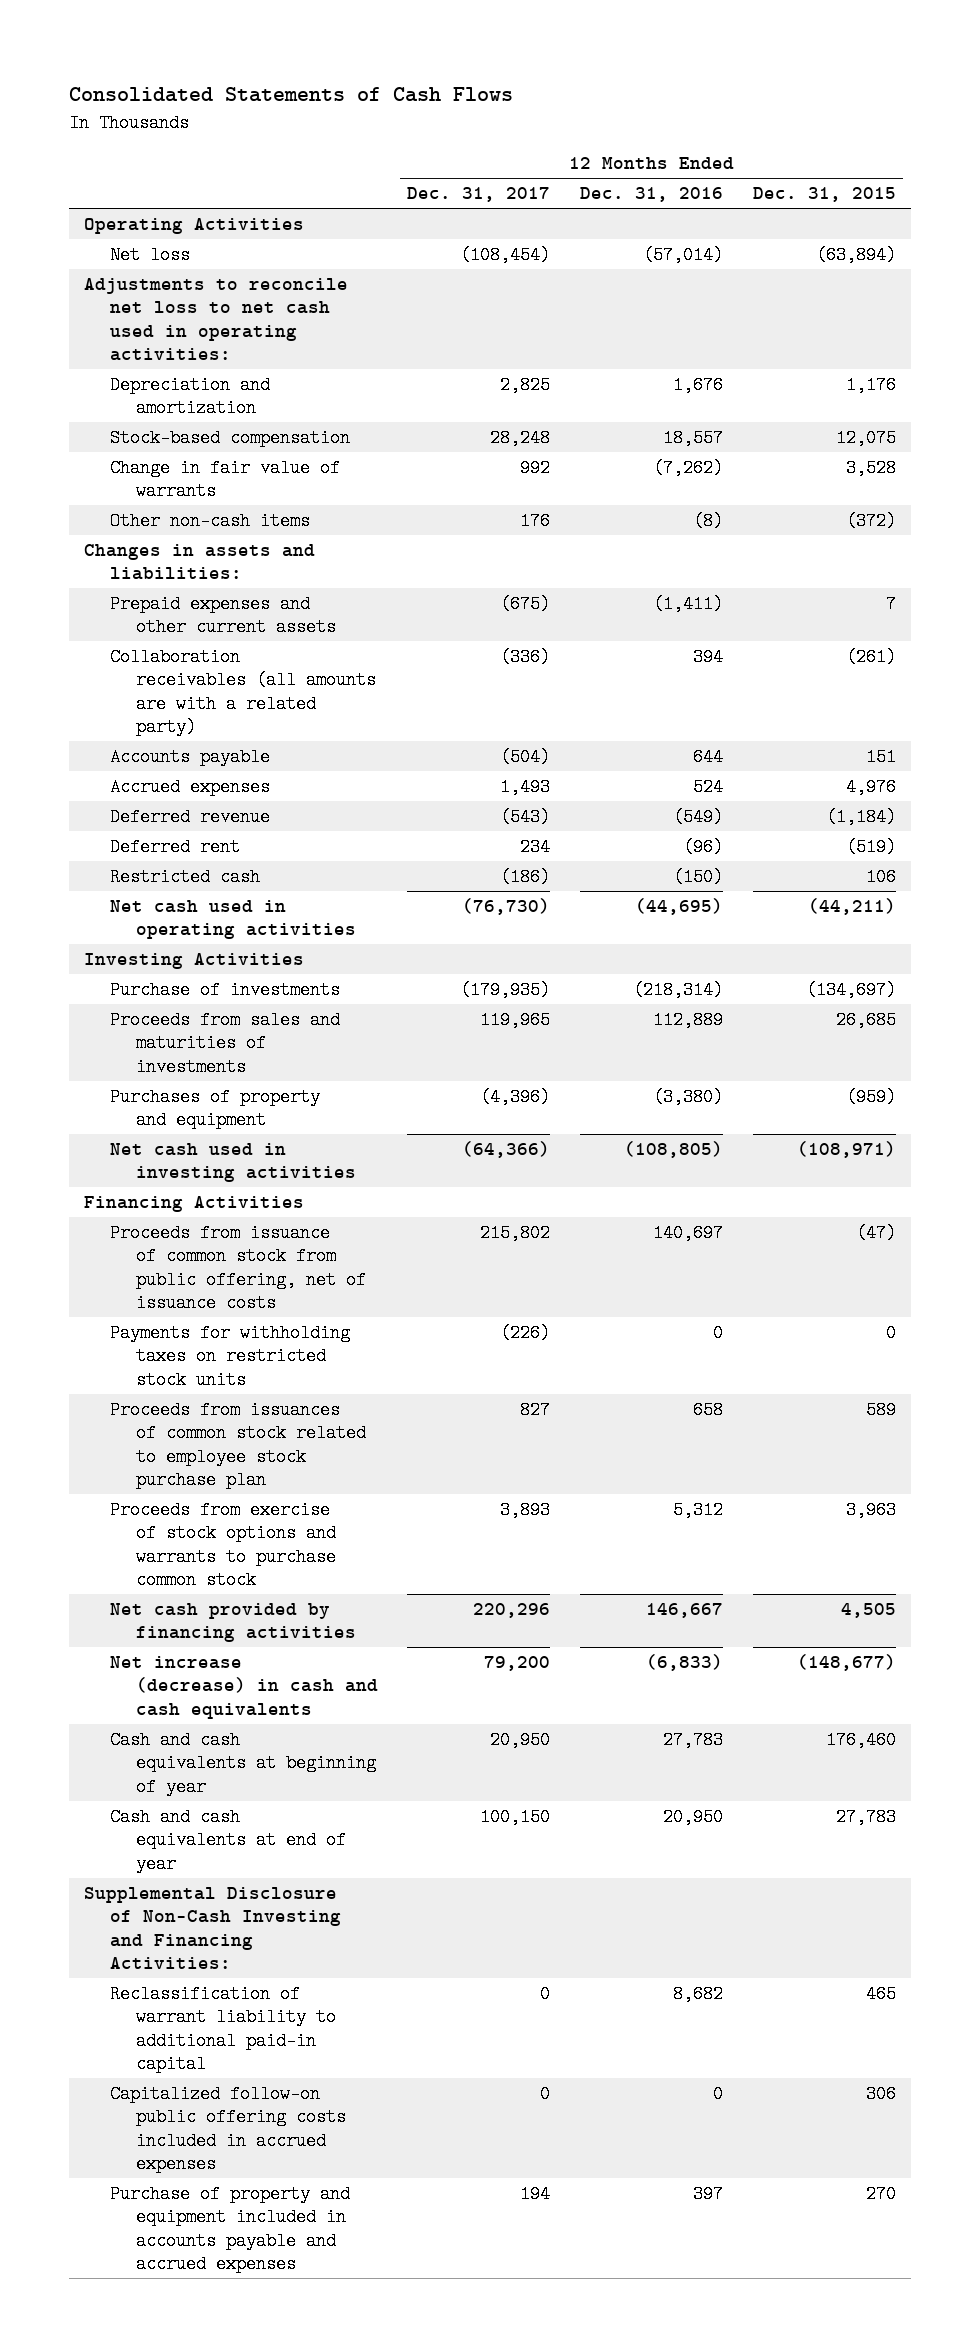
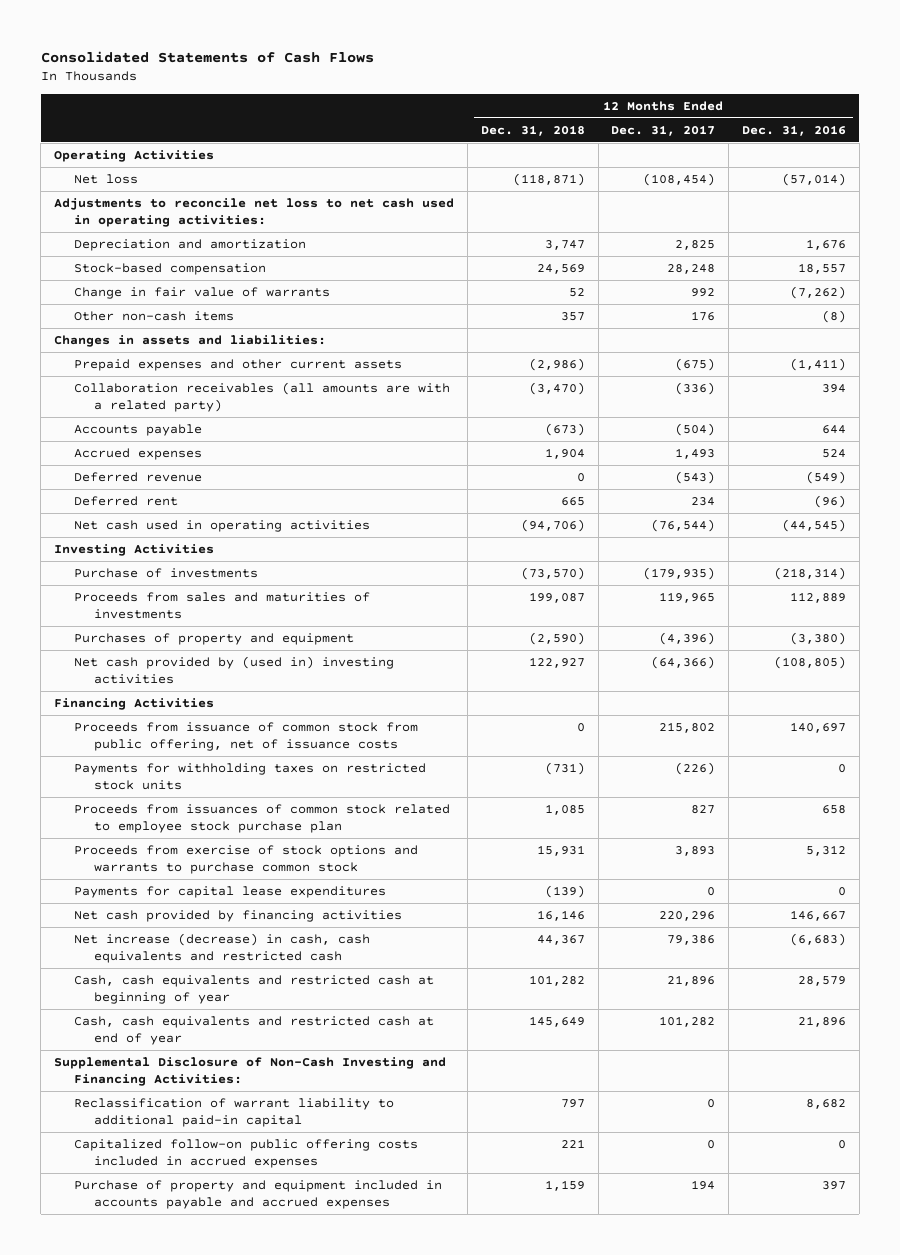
- | 12 Months Ended Dec. 31, 2017 | 12 Months Ended Dec. 31, 2016 | 12 Months Ended Dec. 31, 2015
+ | 12 Months Ended Dec. 31, 2018 | 12 Months Ended Dec. 31, 2017 | 12 Months Ended Dec. 31, 2016
- Restricted cash | (186) | (150) | 106
- Net cash used in operating activities | (76,730) | (44,695) | (44,211)
+ Net cash used in operating activities | (94,706) | (76,544) | (44,545)
- Net cash used in investing activities | (64,366) | (108,805) | (108,971)
+ Net cash provided by (used in) investing activities | 122,927 | (64,366) | (108,805)
+ Payments for capital lease expenditures | (139) | 0 | 0
- Net increase (decrease) in cash and cash equivalents | 79,200 | (6,833) | (148,677)
- Cash and cash equivalents at beginning of year | 20,950 | 27,783 | 176,460
- Cash and cash equivalents at end of year | 100,150 | 20,950 | 27,783
+ Net increase (decrease) in cash, cash equivalents and restricted cash | 44,367 | 79,386 | (6,683)
+ Cash, cash equivalents and restricted cash at beginning of year | 101,282 | 21,896 | 28,579
+ Cash, cash equivalents and restricted cash at end of year | 145,649 | 101,282 | 21,896

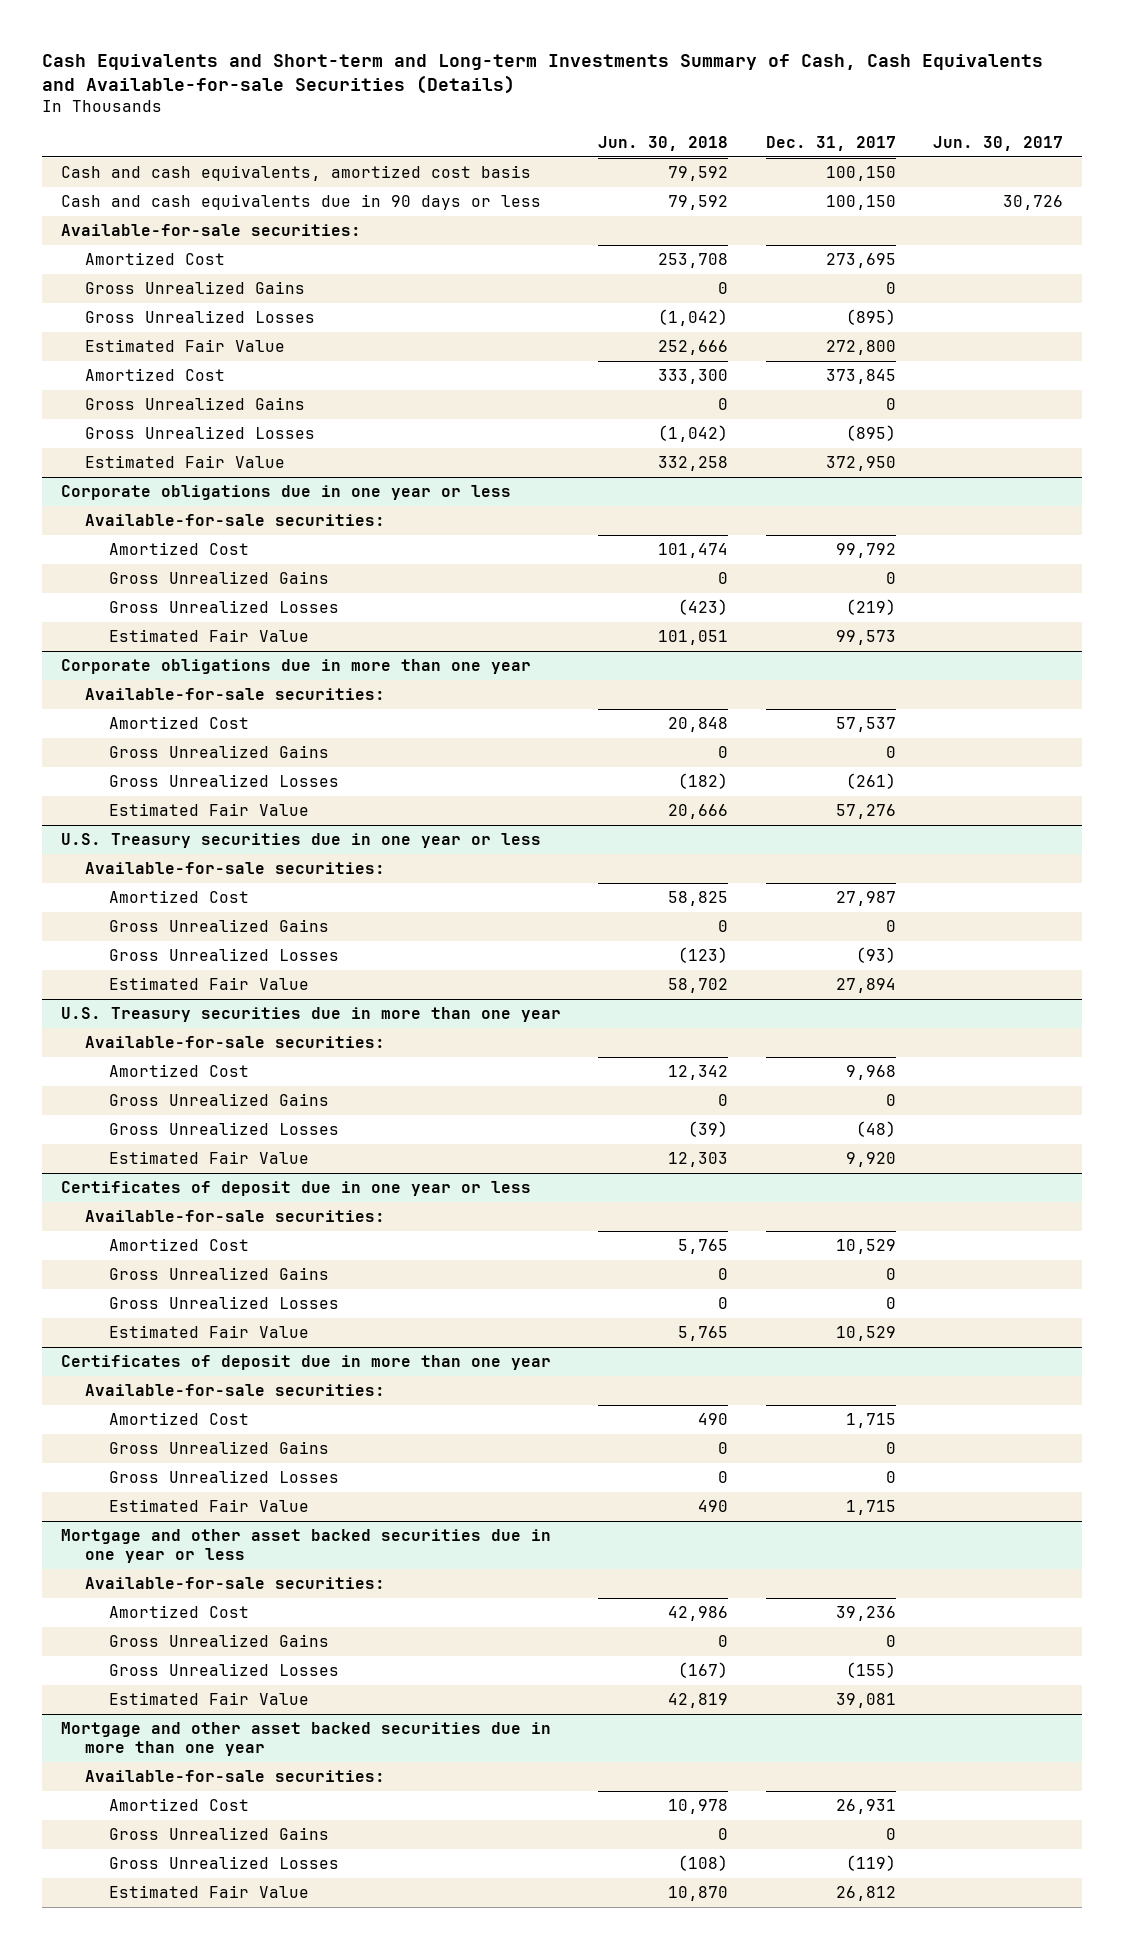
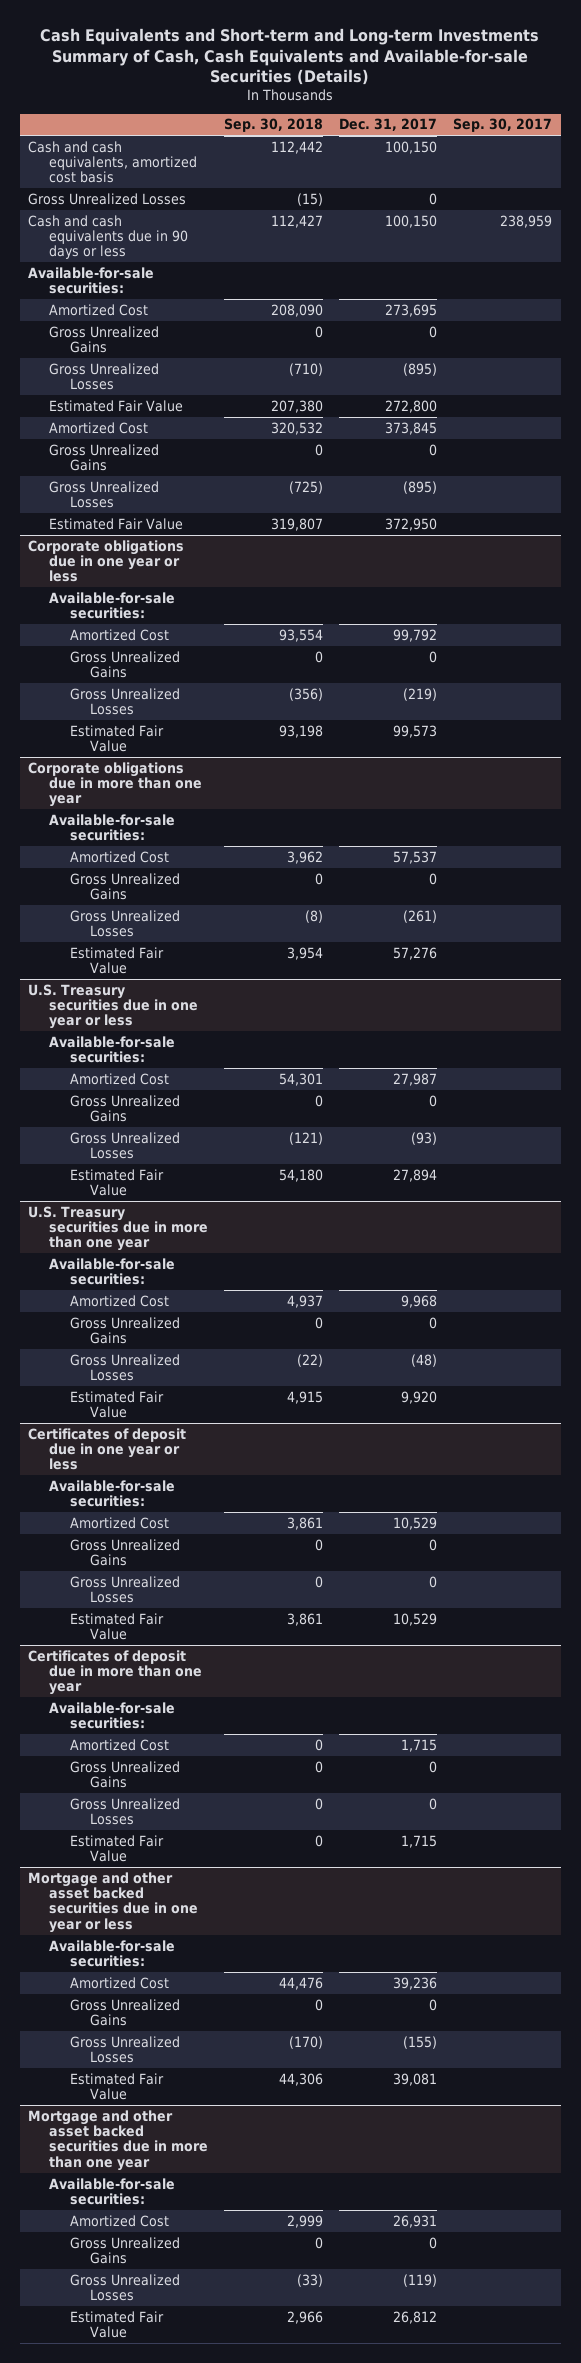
- | Jun. 30, 2018 | Dec. 31, 2017 | Jun. 30, 2017
+ | Sep. 30, 2018 | Dec. 31, 2017 | Sep. 30, 2017
+ Gross Unrealized Losses | (15) | 0 |

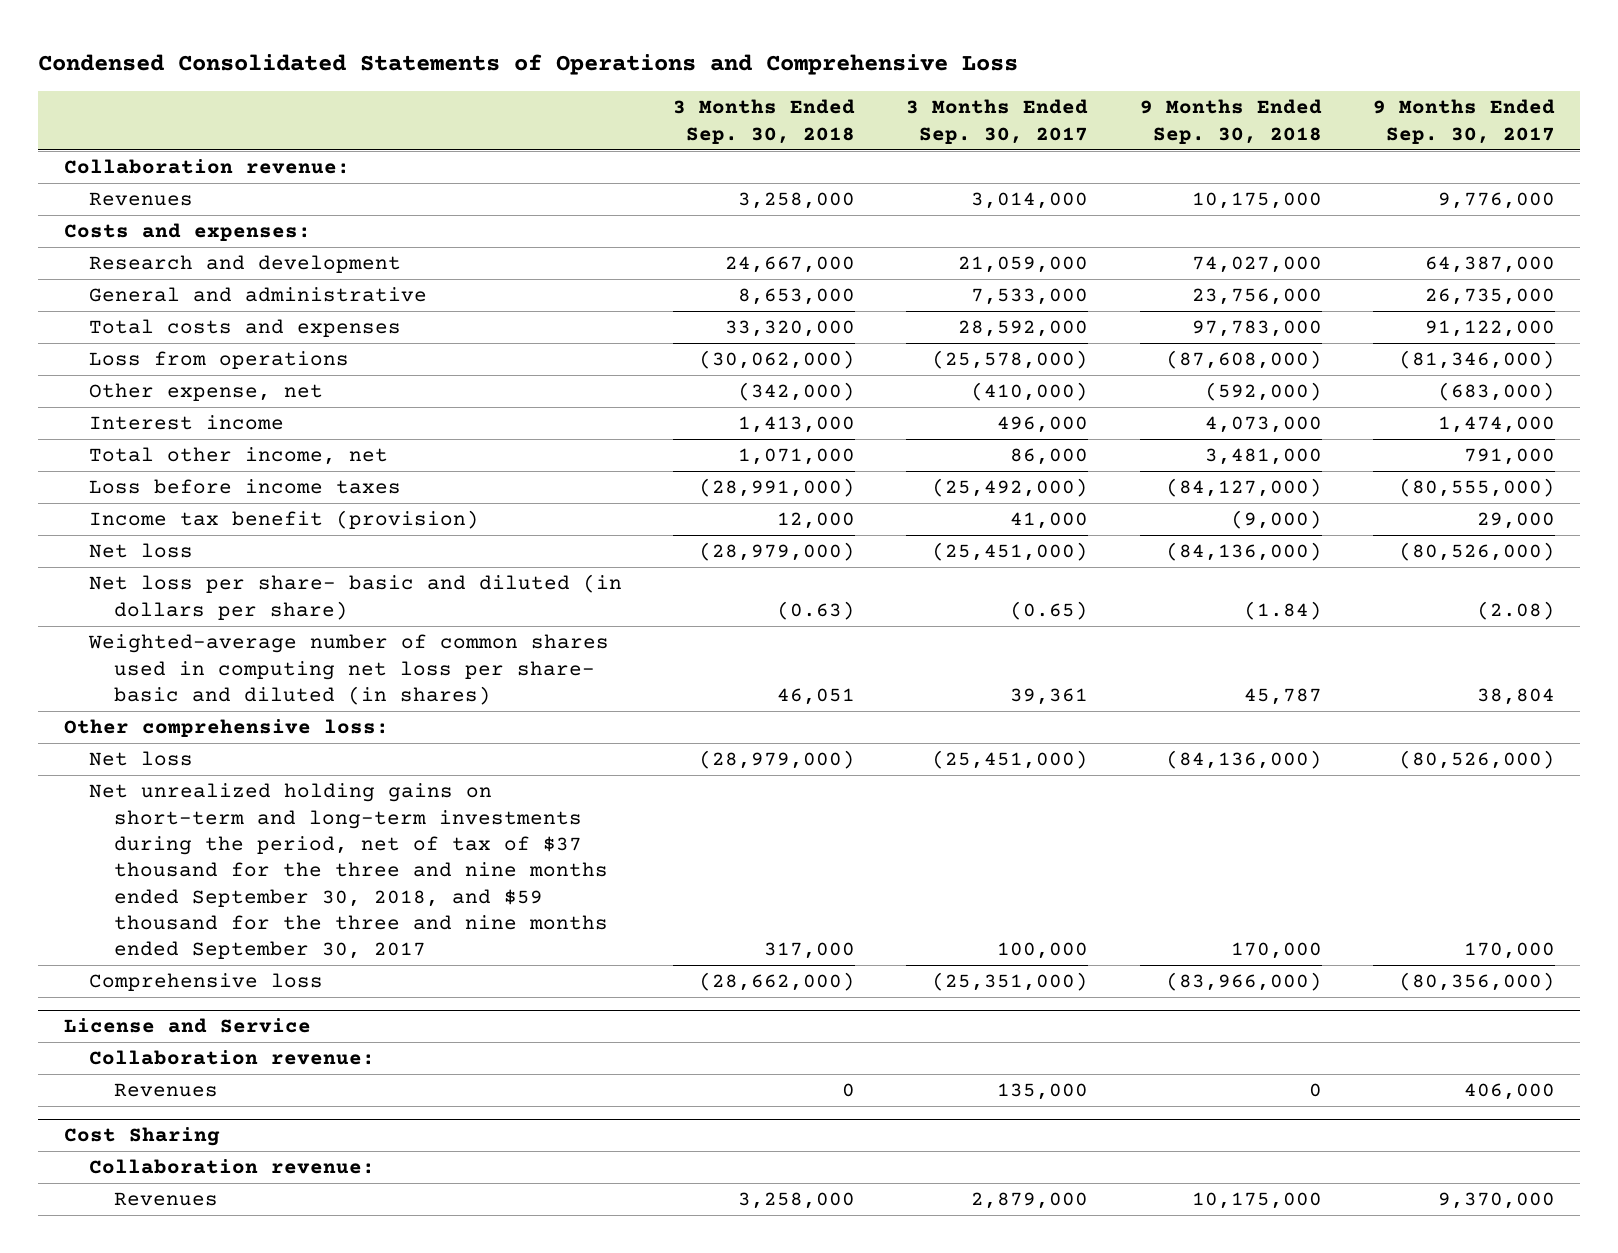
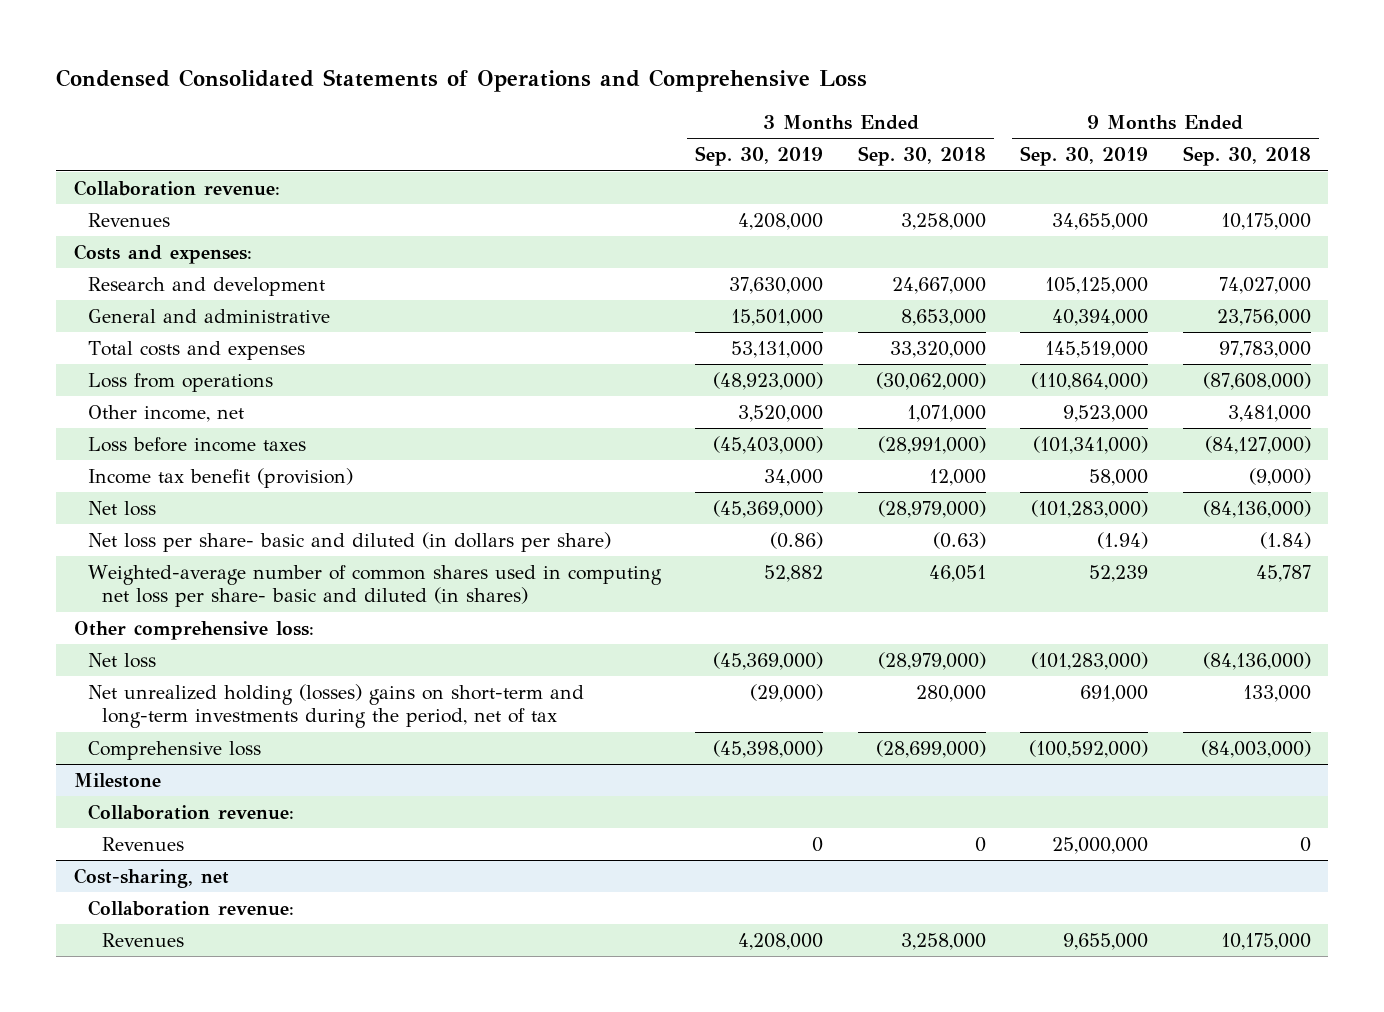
- | 3 Months Ended Sep. 30, 2018 | 3 Months Ended Sep. 30, 2017 | 9 Months Ended Sep. 30, 2018 | 9 Months Ended Sep. 30, 2017
+ | 3 Months Ended Sep. 30, 2019 | 3 Months Ended Sep. 30, 2018 | 9 Months Ended Sep. 30, 2019 | 9 Months Ended Sep. 30, 2018
- Other expense, net | (342,000) | (410,000) | (592,000) | (683,000)
- Interest income | 1,413,000 | 496,000 | 4,073,000 | 1,474,000
- Total other income, net | 1,071,000 | 86,000 | 3,481,000 | 791,000
+ Other income, net | 3,520,000 | 1,071,000 | 9,523,000 | 3,481,000
- Net unrealized holding gains on short-term and long-term investments during the period, net of tax of $37 thousand for the three and nine months ended September 30, 2018, and $59 thousand for the three and nine months ended September 30, 2017 | 317,000 | 100,000 | 170,000 | 170,000
- Comprehensive loss | (28,662,000) | (25,351,000) | (83,966,000) | (80,356,000)
- License and Service
+ Net unrealized holding (losses) gains on short-term and long-term investments during the period, net of tax | (29,000) | 280,000 | 691,000 | 133,000
+ Comprehensive loss | (45,398,000) | (28,699,000) | (100,592,000) | (84,003,000)
+ Milestone
- Cost Sharing
+ Cost-sharing, net

